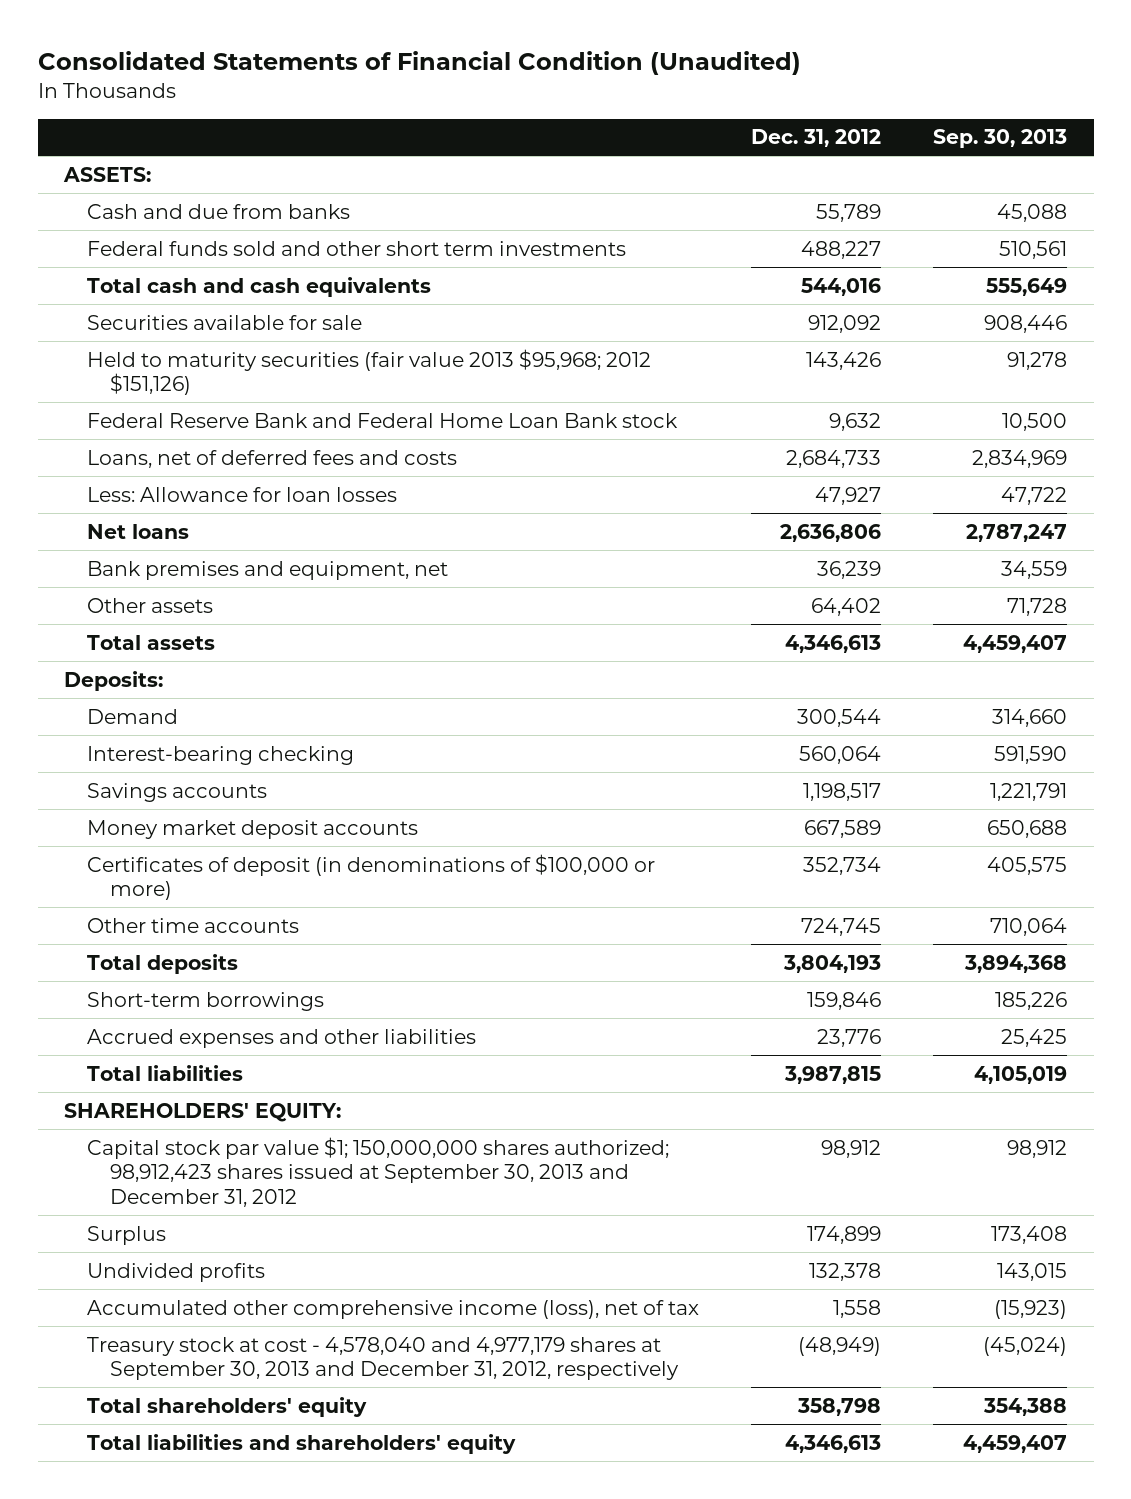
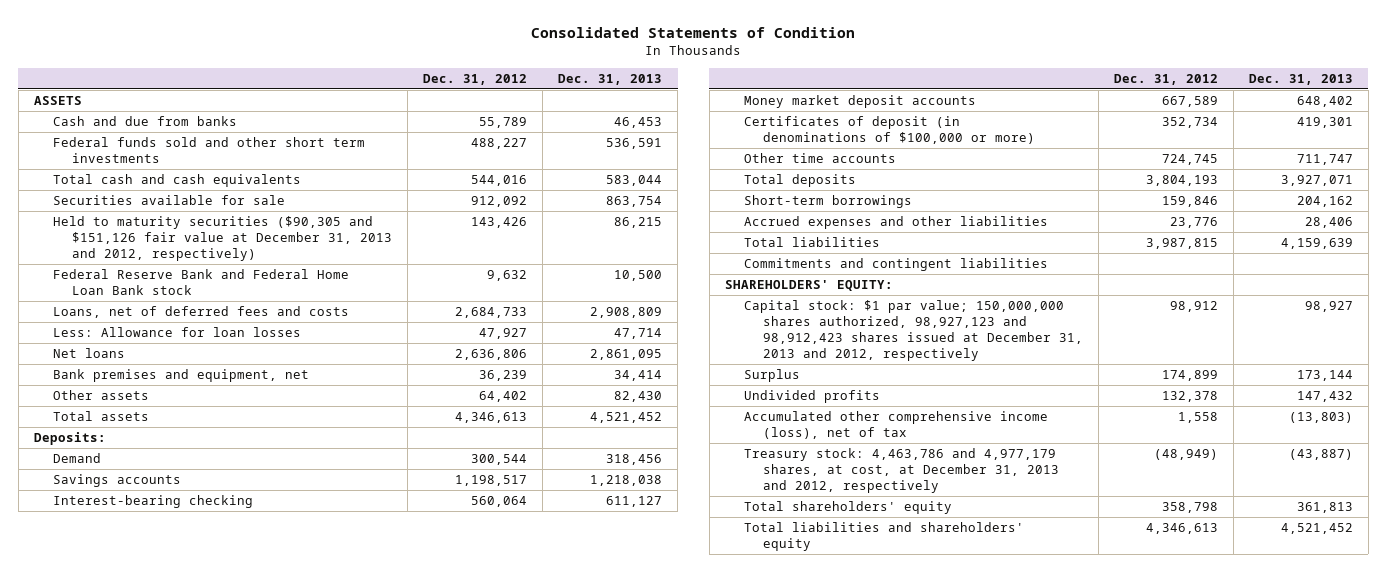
- Consolidated Statements of Financial Condition (Unaudited)
+ Consolidated Statements of Condition
- | Dec. 31, 2012 | Sep. 30, 2013
+ | Dec. 31, 2012 | Dec. 31, 2013
- ASSETS:
+ ASSETS
- Held to maturity securities (fair value 2013 $95,968; 2012 $151,126) | 143,426 | 91,278
+ Held to maturity securities ($90,305 and $151,126 fair value at December 31, 2013 and 2012, respectively) | 143,426 | 86,215
moved down: Interest-bearing checking | 560,064 | 611,127
+ Commitments and contingent liabilities
- Capital stock par value $1; 150,000,000 shares authorized; 98,912,423 shares issued at September 30, 2013 and December 31, 2012 | 98,912 | 98,912
+ Capital stock: $1 par value; 150,000,000 shares authorized, 98,927,123 and 98,912,423 shares issued at December 31, 2013 and 2012, respectively | 98,912 | 98,927
- Treasury stock at cost - 4,578,040 and 4,977,179 shares at September 30, 2013 and December 31, 2012, respectively | (48,949) | (45,024)
+ Treasury stock: 4,463,786 and 4,977,179 shares, at cost, at December 31, 2013 and 2012, respectively | (48,949) | (43,887)

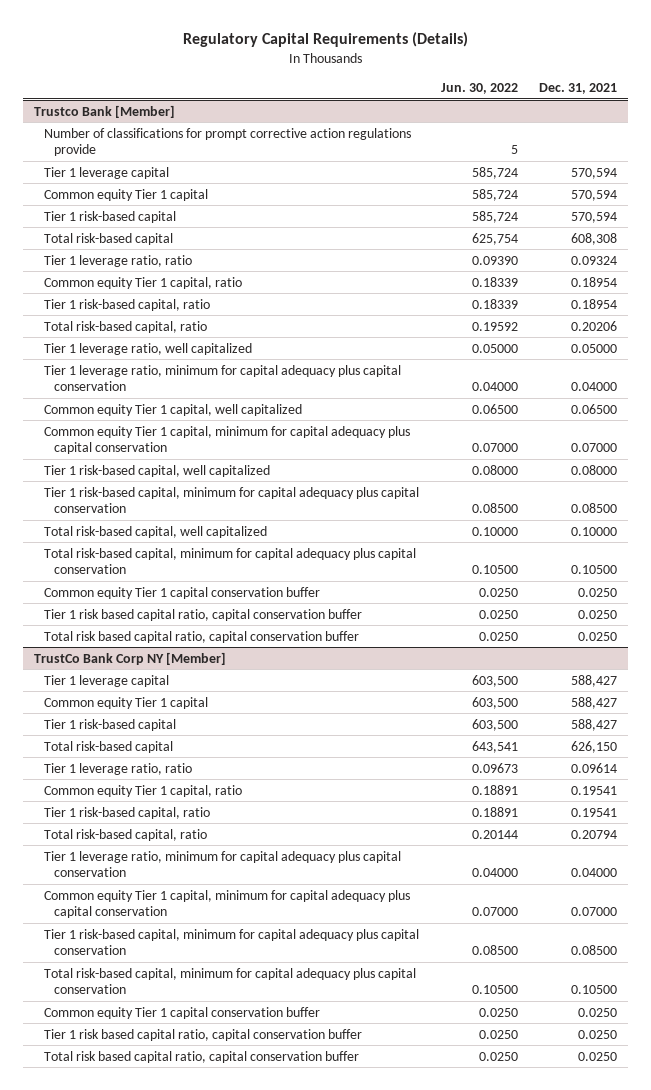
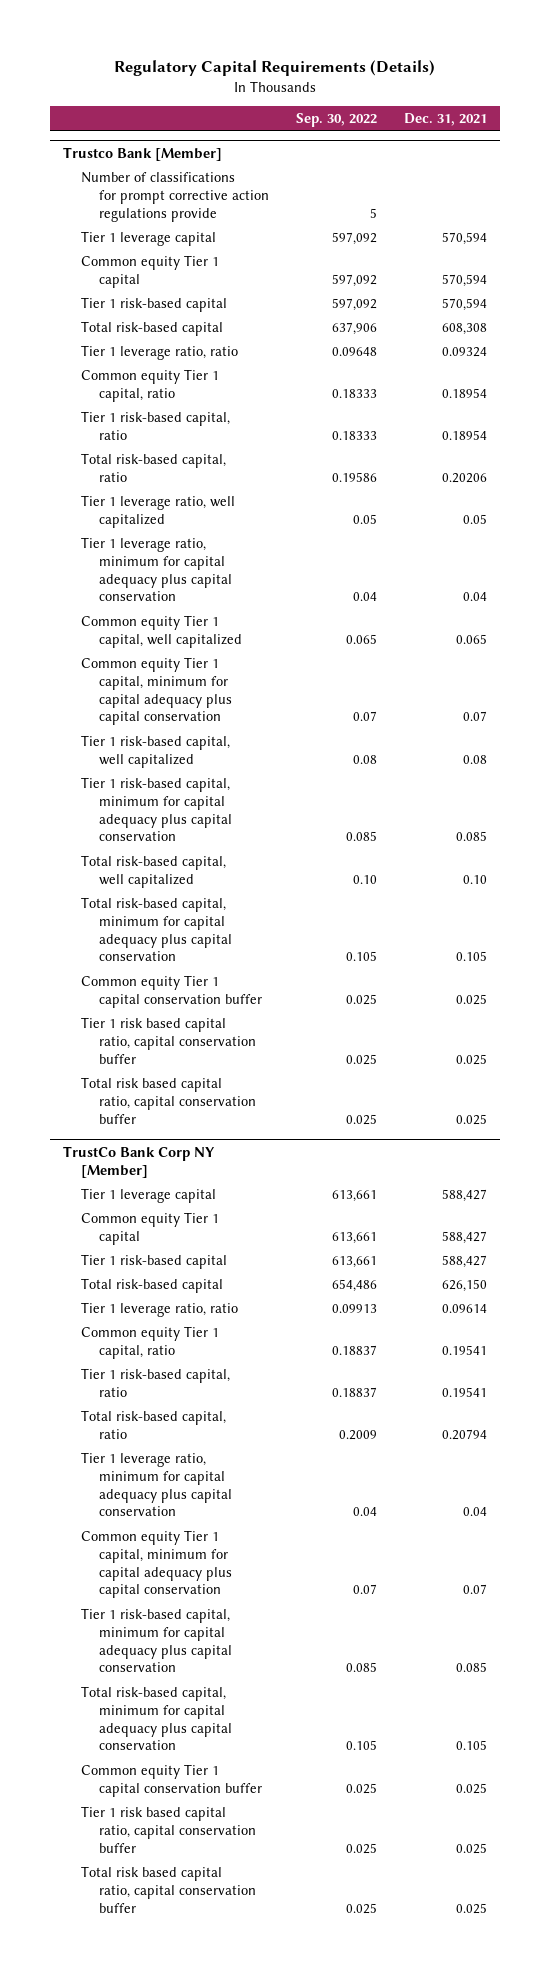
- | Jun. 30, 2022 | Dec. 31, 2021
+ | Sep. 30, 2022 | Dec. 31, 2021
@ Trustco Bank [Member]
- Tier 1 leverage ratio, well capitalized | 0.05000 | 0.05000
- Tier 1 leverage ratio, minimum for capital adequacy plus capital conservation | 0.04000 | 0.04000
- Common equity Tier 1 capital, well capitalized | 0.06500 | 0.06500
- Common equity Tier 1 capital, minimum for capital adequacy plus capital conservation | 0.07000 | 0.07000
- Tier 1 risk-based capital, well capitalized | 0.08000 | 0.08000
- Tier 1 risk-based capital, minimum for capital adequacy plus capital conservation | 0.08500 | 0.08500
- Total risk-based capital, well capitalized | 0.10000 | 0.10000
- Total risk-based capital, minimum for capital adequacy plus capital conservation | 0.10500 | 0.10500
- Common equity Tier 1 capital conservation buffer | 0.0250 | 0.0250
- Tier 1 risk based capital ratio, capital conservation buffer | 0.0250 | 0.0250
- Total risk based capital ratio, capital conservation buffer | 0.0250 | 0.0250
+ Tier 1 leverage ratio, well capitalized | 0.05 | 0.05
+ Tier 1 leverage ratio, minimum for capital adequacy plus capital conservation | 0.04 | 0.04
+ Common equity Tier 1 capital, well capitalized | 0.065 | 0.065
+ Common equity Tier 1 capital, minimum for capital adequacy plus capital conservation | 0.07 | 0.07
+ Tier 1 risk-based capital, well capitalized | 0.08 | 0.08
+ Tier 1 risk-based capital, minimum for capital adequacy plus capital conservation | 0.085 | 0.085
+ Total risk-based capital, well capitalized | 0.10 | 0.10
+ Total risk-based capital, minimum for capital adequacy plus capital conservation | 0.105 | 0.105
+ Common equity Tier 1 capital conservation buffer | 0.025 | 0.025
+ Tier 1 risk based capital ratio, capital conservation buffer | 0.025 | 0.025
+ Total risk based capital ratio, capital conservation buffer | 0.025 | 0.025
@ TrustCo Bank Corp NY [Member]
- Tier 1 leverage ratio, minimum for capital adequacy plus capital conservation | 0.04000 | 0.04000
- Common equity Tier 1 capital, minimum for capital adequacy plus capital conservation | 0.07000 | 0.07000
- Tier 1 risk-based capital, minimum for capital adequacy plus capital conservation | 0.08500 | 0.08500
- Total risk-based capital, minimum for capital adequacy plus capital conservation | 0.10500 | 0.10500
- Common equity Tier 1 capital conservation buffer | 0.0250 | 0.0250
- Tier 1 risk based capital ratio, capital conservation buffer | 0.0250 | 0.0250
- Total risk based capital ratio, capital conservation buffer | 0.0250 | 0.0250
+ Tier 1 leverage ratio, minimum for capital adequacy plus capital conservation | 0.04 | 0.04
+ Common equity Tier 1 capital, minimum for capital adequacy plus capital conservation | 0.07 | 0.07
+ Tier 1 risk-based capital, minimum for capital adequacy plus capital conservation | 0.085 | 0.085
+ Total risk-based capital, minimum for capital adequacy plus capital conservation | 0.105 | 0.105
+ Common equity Tier 1 capital conservation buffer | 0.025 | 0.025
+ Tier 1 risk based capital ratio, capital conservation buffer | 0.025 | 0.025
+ Total risk based capital ratio, capital conservation buffer | 0.025 | 0.025

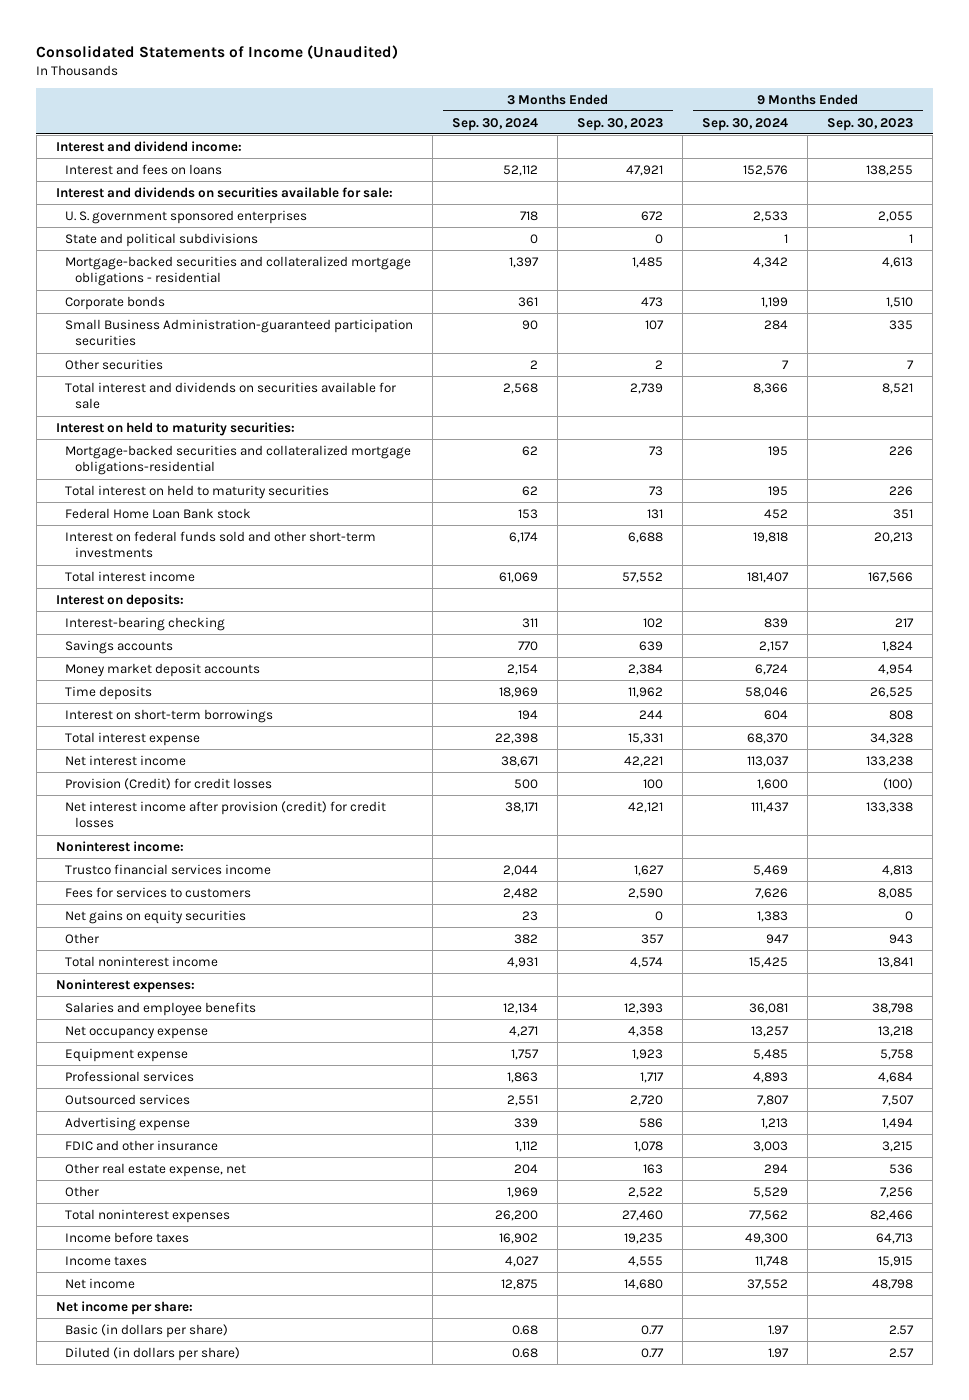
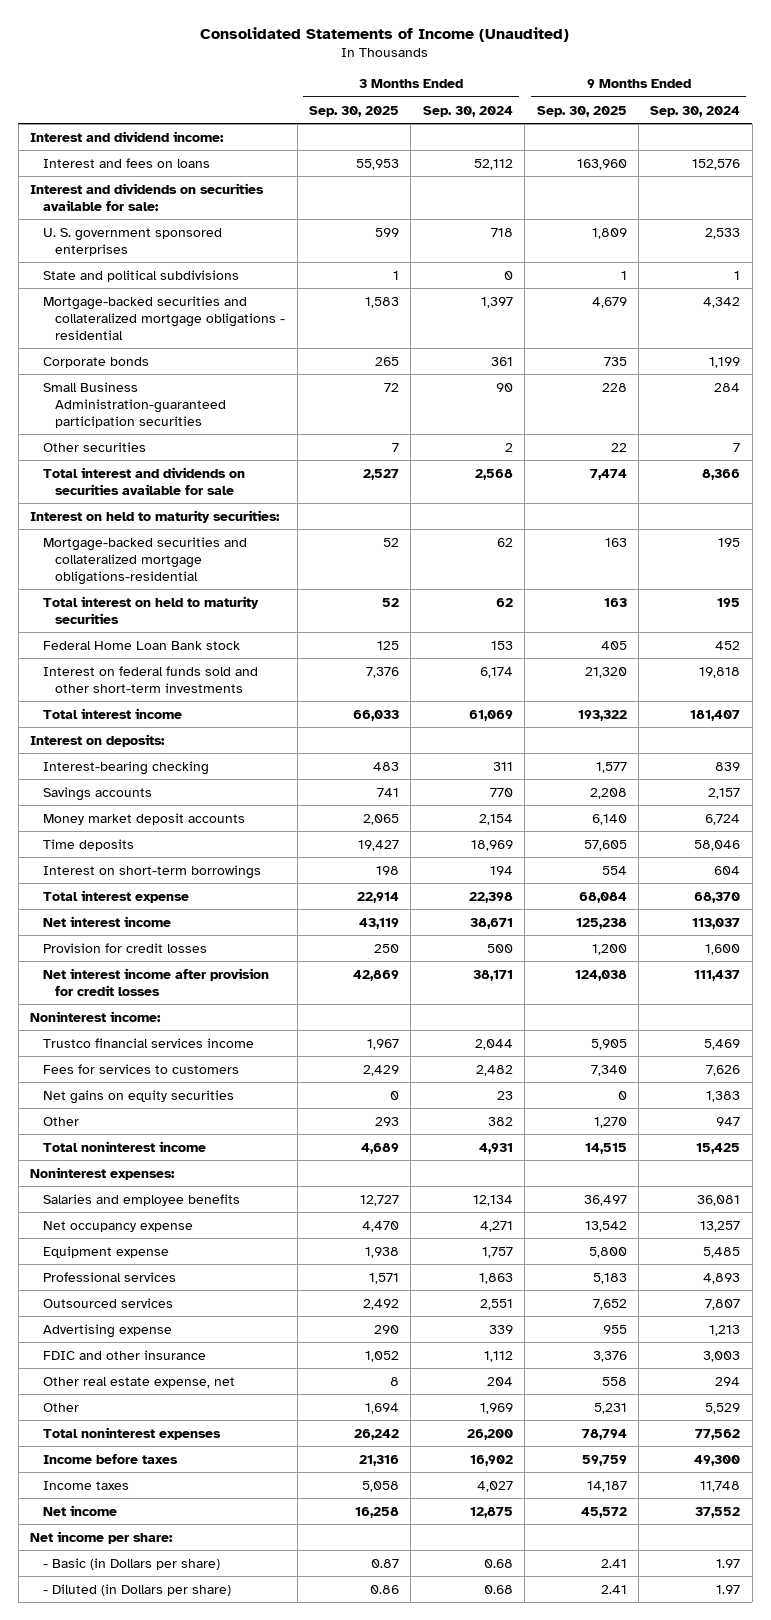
- | 3 Months Ended Sep. 30, 2024 | 3 Months Ended Sep. 30, 2023 | 9 Months Ended Sep. 30, 2024 | 9 Months Ended Sep. 30, 2023
+ | 3 Months Ended Sep. 30, 2025 | 3 Months Ended Sep. 30, 2024 | 9 Months Ended Sep. 30, 2025 | 9 Months Ended Sep. 30, 2024
- Provision (Credit) for credit losses | 500 | 100 | 1,600 | (100)
- Net interest income after provision (credit) for credit losses | 38,171 | 42,121 | 111,437 | 133,338
+ Provision for credit losses | 250 | 500 | 1,200 | 1,600
+ Net interest income after provision for credit losses | 42,869 | 38,171 | 124,038 | 111,437
- Basic (in dollars per share) | 0.68 | 0.77 | 1.97 | 2.57
- Diluted (in dollars per share) | 0.68 | 0.77 | 1.97 | 2.57
+ - Basic (in Dollars per share) | 0.87 | 0.68 | 2.41 | 1.97
+ - Diluted (in Dollars per share) | 0.86 | 0.68 | 2.41 | 1.97

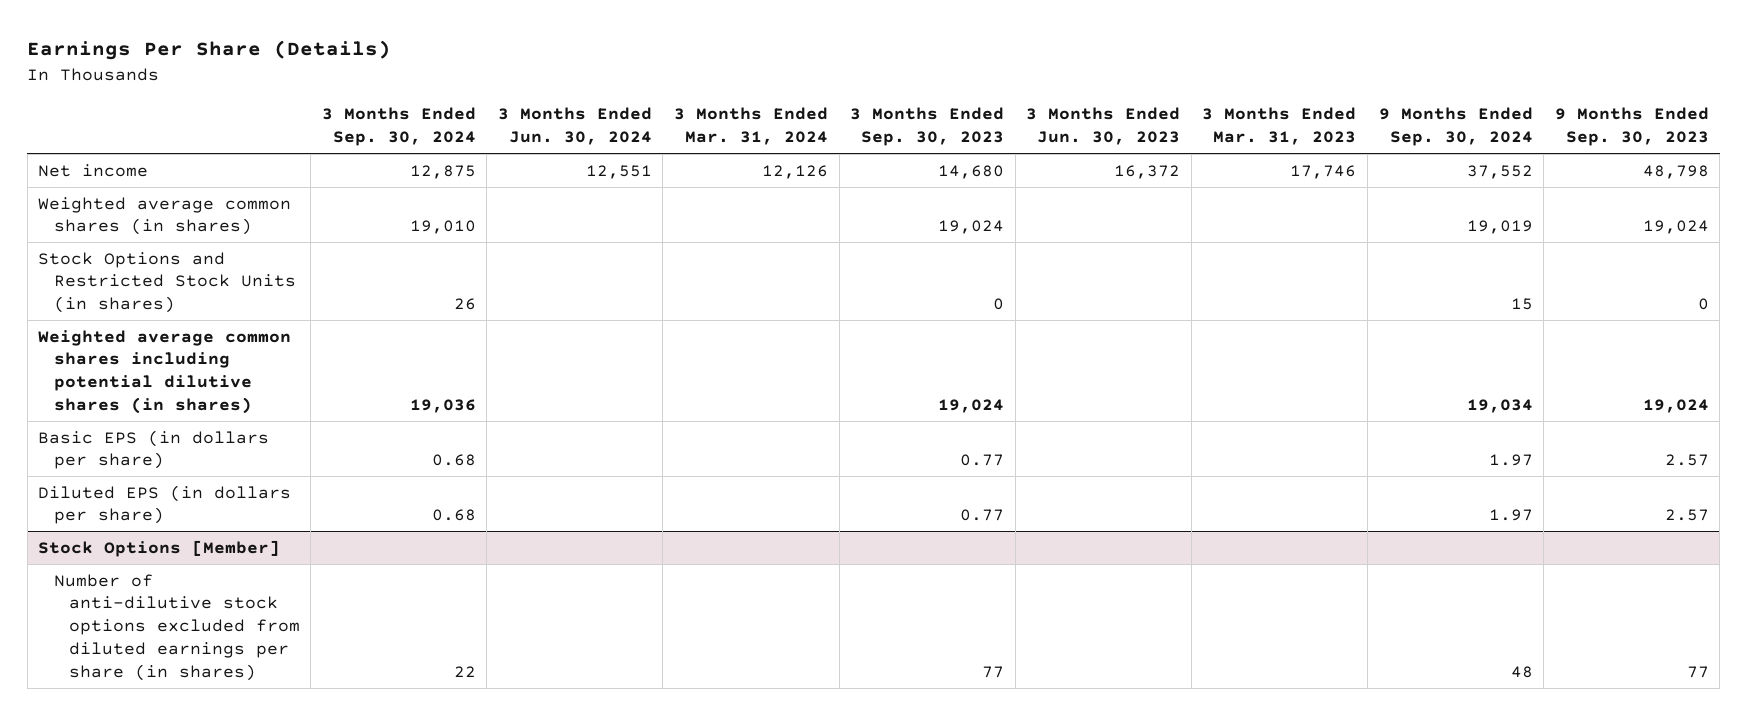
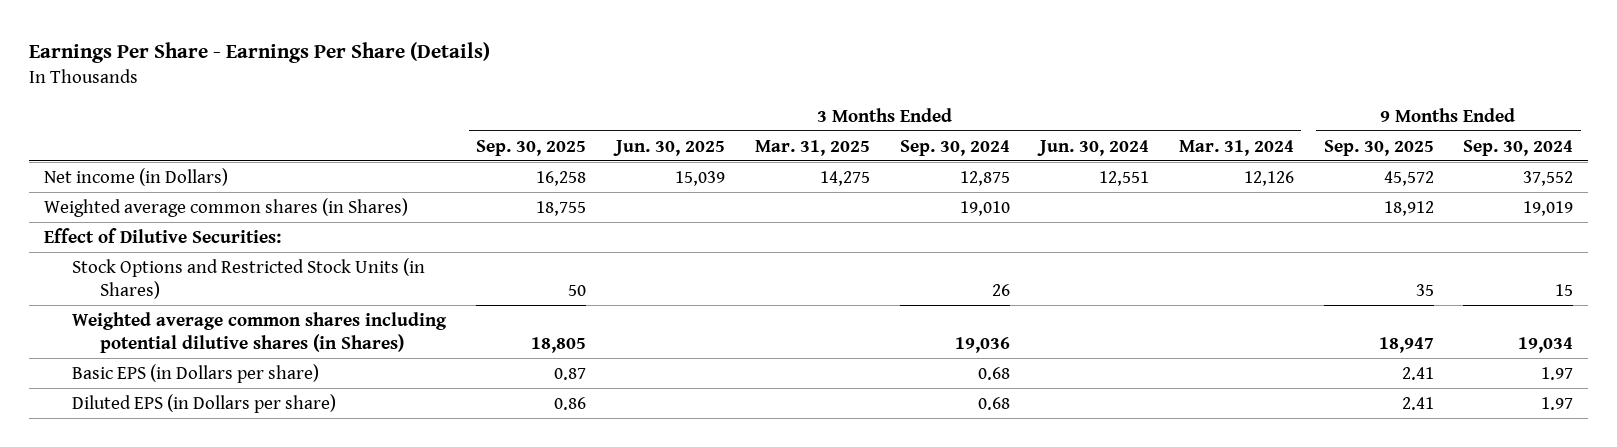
- Earnings Per Share (Details)
+ Earnings Per Share - Earnings Per Share (Details)
- | 3 Months Ended Sep. 30, 2024 | 3 Months Ended Jun. 30, 2024 | 3 Months Ended Mar. 31, 2024 | 3 Months Ended Sep. 30, 2023 | 3 Months Ended Jun. 30, 2023 | 3 Months Ended Mar. 31, 2023 | 9 Months Ended Sep. 30, 2024 | 9 Months Ended Sep. 30, 2023
+ | 3 Months Ended Sep. 30, 2025 | 3 Months Ended Jun. 30, 2025 | 3 Months Ended Mar. 31, 2025 | 3 Months Ended Sep. 30, 2024 | 3 Months Ended Jun. 30, 2024 | 3 Months Ended Mar. 31, 2024 | 9 Months Ended Sep. 30, 2025 | 9 Months Ended Sep. 30, 2024
- Net income | 12,875 | 12,551 | 12,126 | 14,680 | 16,372 | 17,746 | 37,552 | 48,798
- Weighted average common shares (in shares) | 19,010 | | | 19,024 | | | 19,019 | 19,024
- Stock Options and Restricted Stock Units (in shares) | 26 | | | 0 | | | 15 | 0
- Weighted average common shares including potential dilutive shares (in shares) | 19,036 | | | 19,024 | | | 19,034 | 19,024
- Basic EPS (in dollars per share) | 0.68 | | | 0.77 | | | 1.97 | 2.57
- Diluted EPS (in dollars per share) | 0.68 | | | 0.77 | | | 1.97 | 2.57
- Stock Options [Member]
- Number of anti-dilutive stock options excluded from diluted earnings per share (in shares) | 22 | | | 77 | | | 48 | 77
+ Net income (in Dollars) | 16,258 | 15,039 | 14,275 | 12,875 | 12,551 | 12,126 | 45,572 | 37,552
+ Weighted average common shares (in Shares) | 18,755 | | | 19,010 | | | 18,912 | 19,019
+ Effect of Dilutive Securities:
+ Stock Options and Restricted Stock Units (in Shares) | 50 | | | 26 | | | 35 | 15
+ Weighted average common shares including potential dilutive shares (in Shares) | 18,805 | | | 19,036 | | | 18,947 | 19,034
+ Basic EPS (in Dollars per share) | 0.87 | | | 0.68 | | | 2.41 | 1.97
+ Diluted EPS (in Dollars per share) | 0.86 | | | 0.68 | | | 2.41 | 1.97

